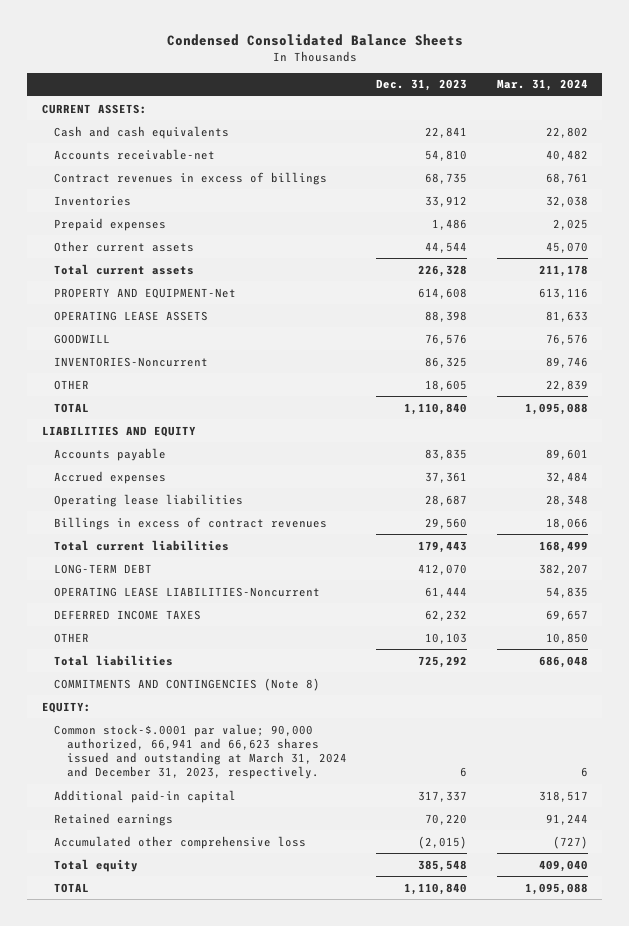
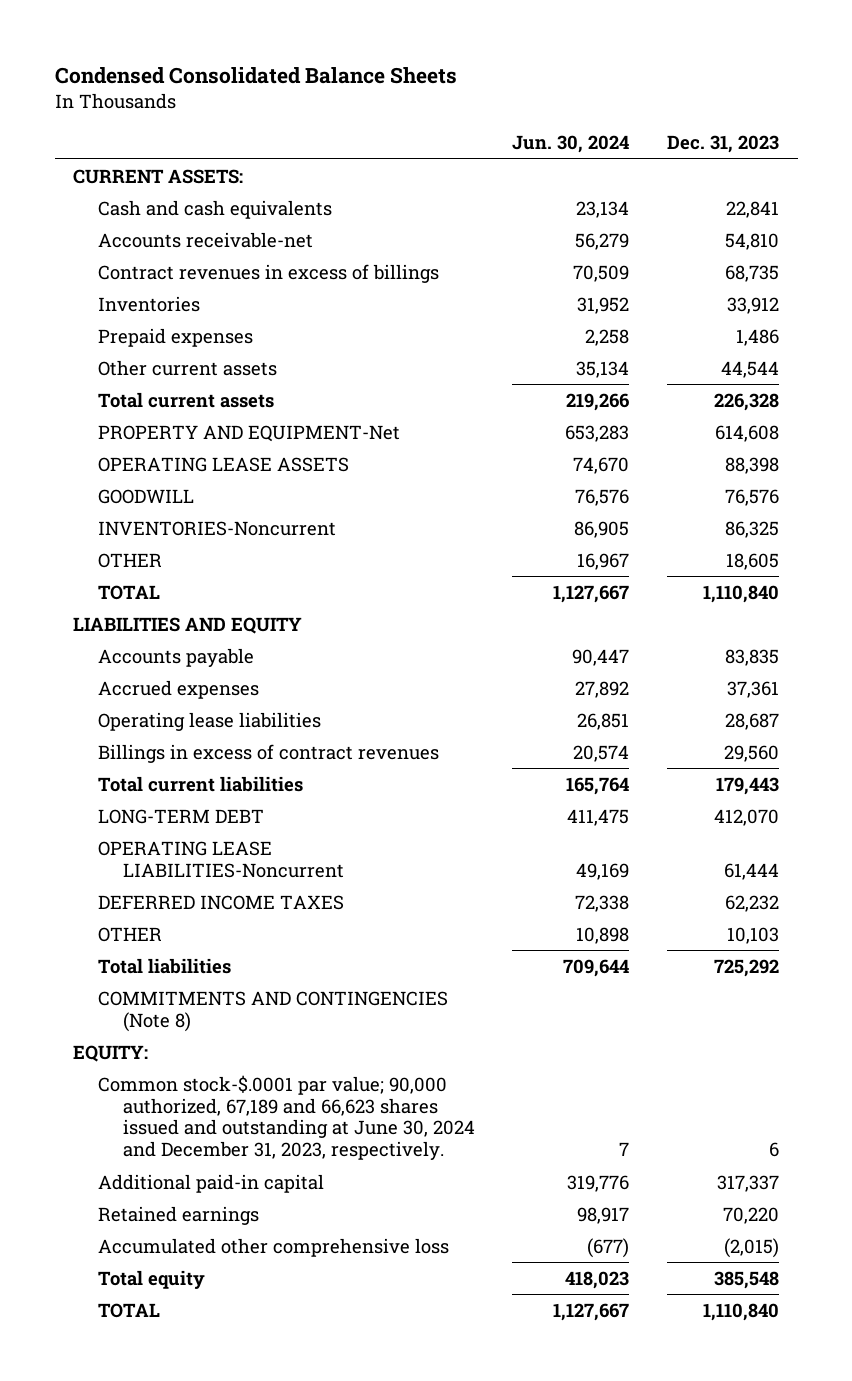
- | Dec. 31, 2023 | Mar. 31, 2024
+ | Jun. 30, 2024 | Dec. 31, 2023
- Common stock-$.0001 par value; 90,000 authorized, 66,941 and 66,623 shares issued and outstanding at March 31, 2024 and December 31, 2023, respectively. | 6 | 6
+ Common stock-$.0001 par value; 90,000 authorized, 67,189 and 66,623 shares issued and outstanding at June 30, 2024 and December 31, 2023, respectively. | 7 | 6

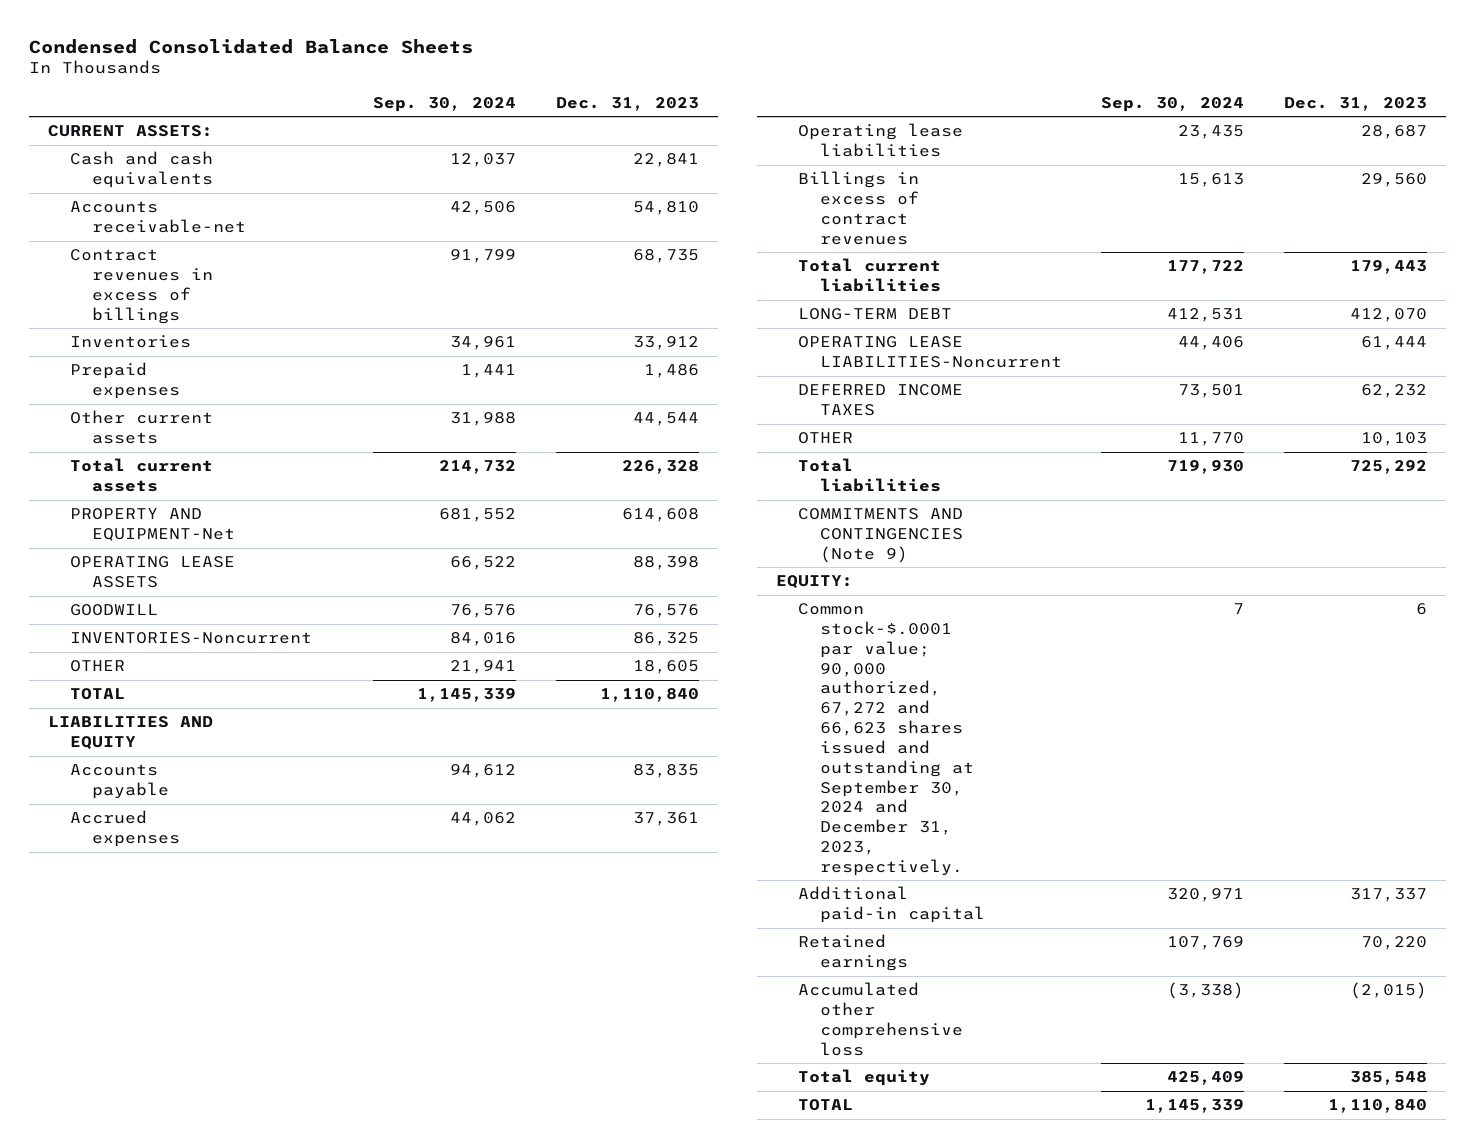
- | Jun. 30, 2024 | Dec. 31, 2023
+ | Sep. 30, 2024 | Dec. 31, 2023
- COMMITMENTS AND CONTINGENCIES (Note 8)
+ COMMITMENTS AND CONTINGENCIES (Note 9)
- Common stock-$.0001 par value; 90,000 authorized, 67,189 and 66,623 shares issued and outstanding at June 30, 2024 and December 31, 2023, respectively. | 7 | 6
+ Common stock-$.0001 par value; 90,000 authorized, 67,272 and 66,623 shares issued and outstanding at September 30, 2024 and December 31, 2023, respectively. | 7 | 6

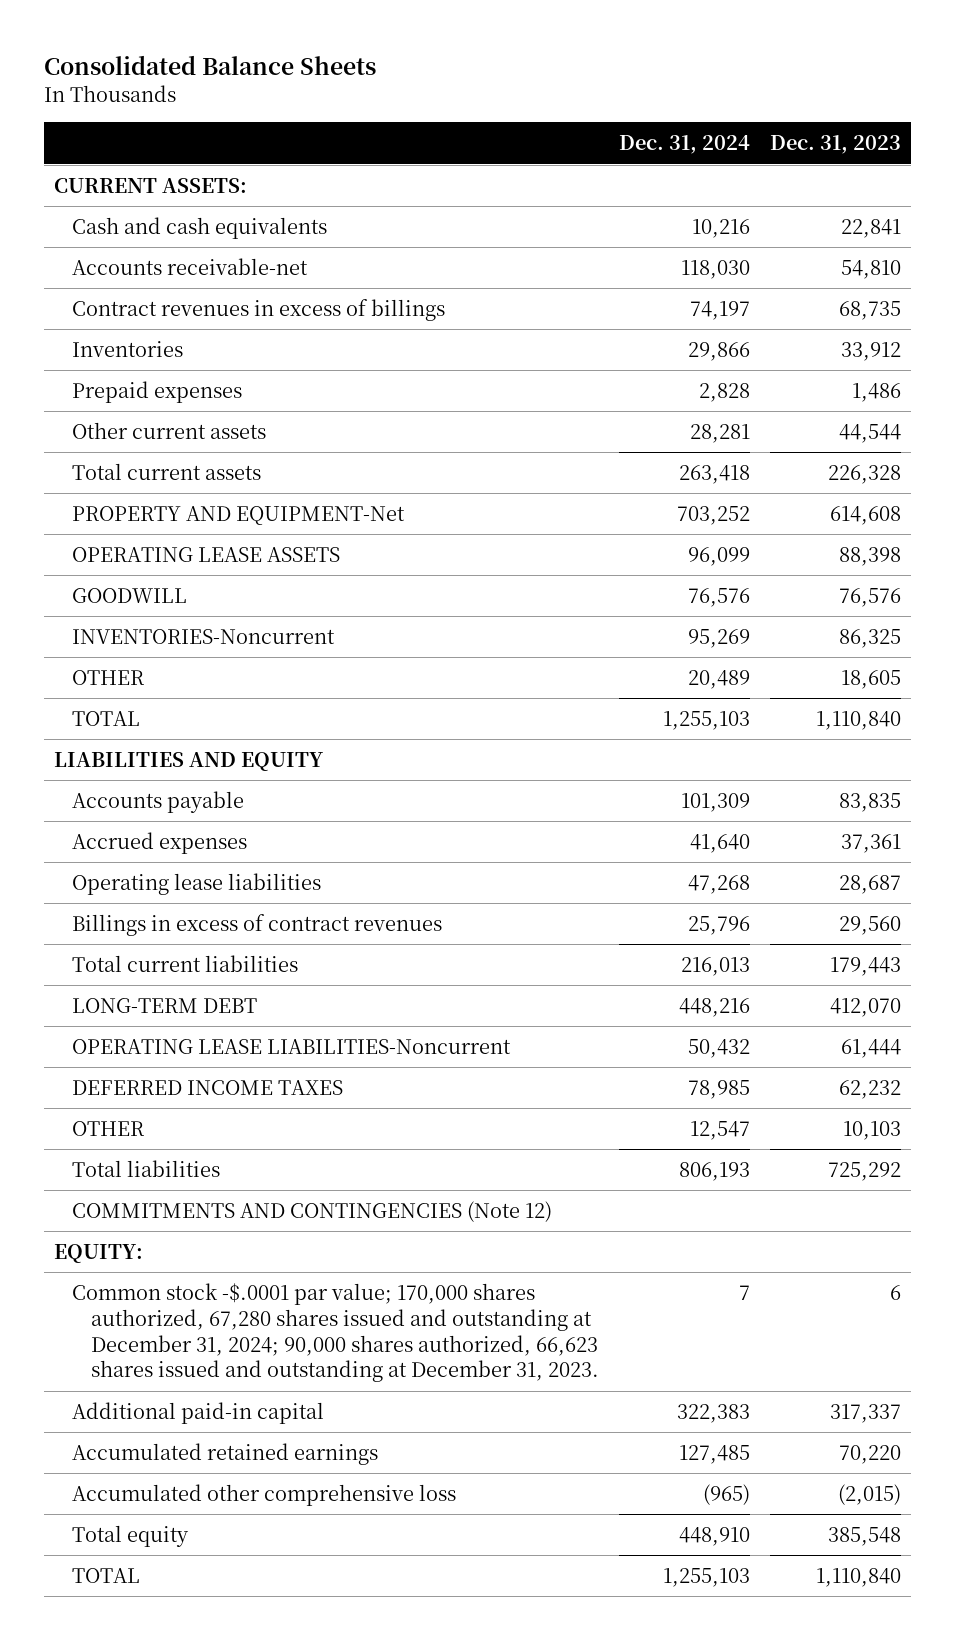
- Condensed Consolidated Balance Sheets
+ Consolidated Balance Sheets
- | Sep. 30, 2024 | Dec. 31, 2023
+ | Dec. 31, 2024 | Dec. 31, 2023
- COMMITMENTS AND CONTINGENCIES (Note 9)
+ COMMITMENTS AND CONTINGENCIES (Note 12)
- Common stock-$.0001 par value; 90,000 authorized, 67,272 and 66,623 shares issued and outstanding at September 30, 2024 and December 31, 2023, respectively. | 7 | 6
+ Common stock -$.0001 par value; 170,000 shares authorized, 67,280 shares issued and outstanding at December 31, 2024; 90,000 shares authorized, 66,623 shares issued and outstanding at December 31, 2023. | 7 | 6
- Retained earnings | 107,769 | 70,220
+ Accumulated retained earnings | 127,485 | 70,220

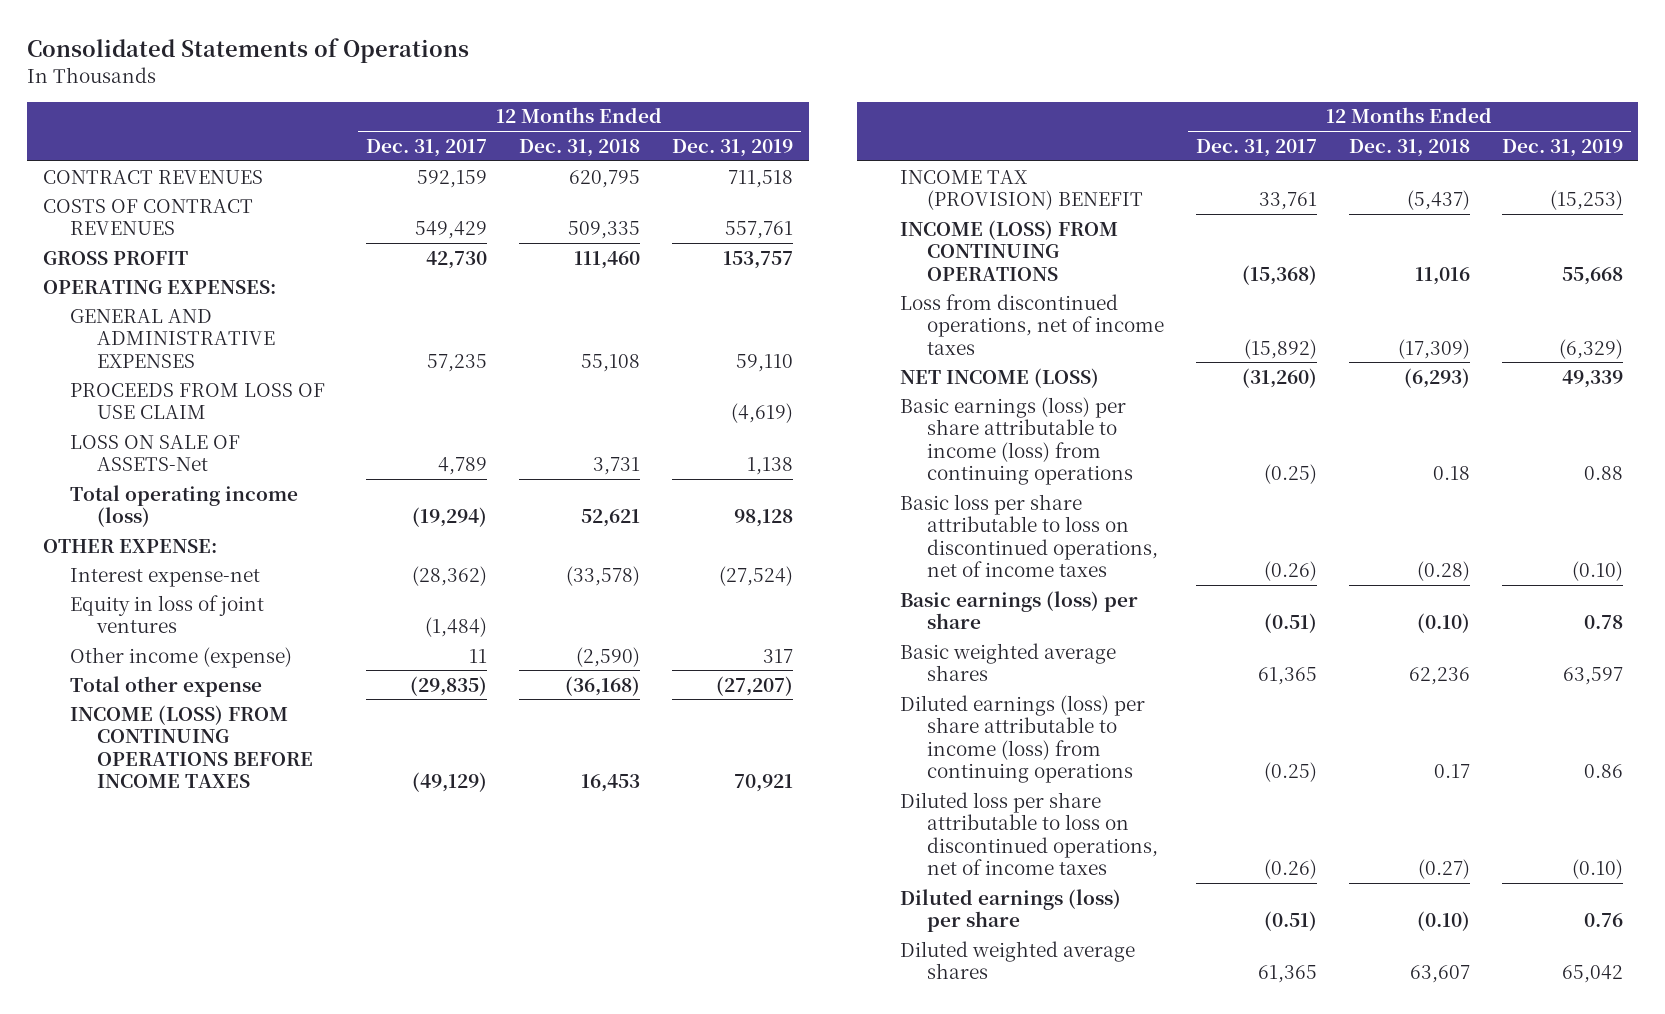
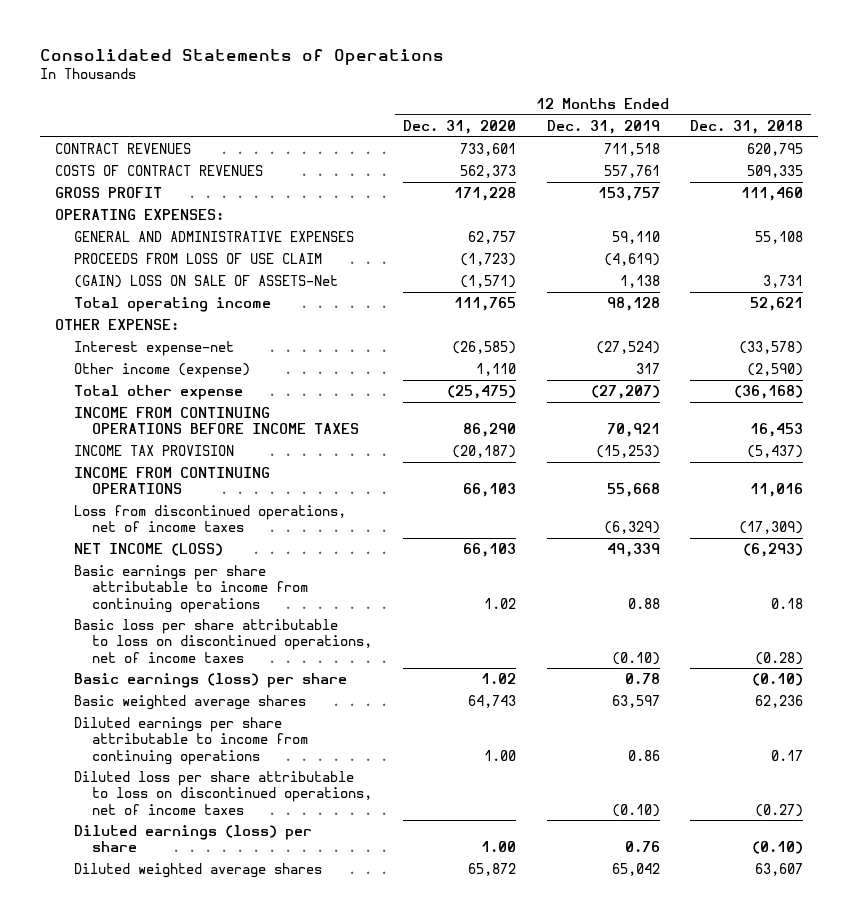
- | 12 Months Ended Dec. 31, 2017 | 12 Months Ended Dec. 31, 2018 | 12 Months Ended Dec. 31, 2019
+ | 12 Months Ended Dec. 31, 2020 | 12 Months Ended Dec. 31, 2019 | 12 Months Ended Dec. 31, 2018
- LOSS ON SALE OF ASSETS-Net | 4,789 | 3,731 | 1,138
- Total operating income (loss) | (19,294) | 52,621 | 98,128
+ (GAIN) LOSS ON SALE OF ASSETS-Net | (1,571) | 1,138 | 3,731
+ Total operating income | 111,765 | 98,128 | 52,621
- Equity in loss of joint ventures | (1,484) | |
- INCOME (LOSS) FROM CONTINUING OPERATIONS BEFORE INCOME TAXES | (49,129) | 16,453 | 70,921
- INCOME TAX (PROVISION) BENEFIT | 33,761 | (5,437) | (15,253)
- INCOME (LOSS) FROM CONTINUING OPERATIONS | (15,368) | 11,016 | 55,668
+ INCOME FROM CONTINUING OPERATIONS BEFORE INCOME TAXES | 86,290 | 70,921 | 16,453
+ INCOME TAX PROVISION | (20,187) | (15,253) | (5,437)
+ INCOME FROM CONTINUING OPERATIONS | 66,103 | 55,668 | 11,016
- Basic earnings (loss) per share attributable to income (loss) from continuing operations | (0.25) | 0.18 | 0.88
+ Basic earnings per share attributable to income from continuing operations | 1.02 | 0.88 | 0.18
- Diluted earnings (loss) per share attributable to income (loss) from continuing operations | (0.25) | 0.17 | 0.86
+ Diluted earnings per share attributable to income from continuing operations | 1.00 | 0.86 | 0.17

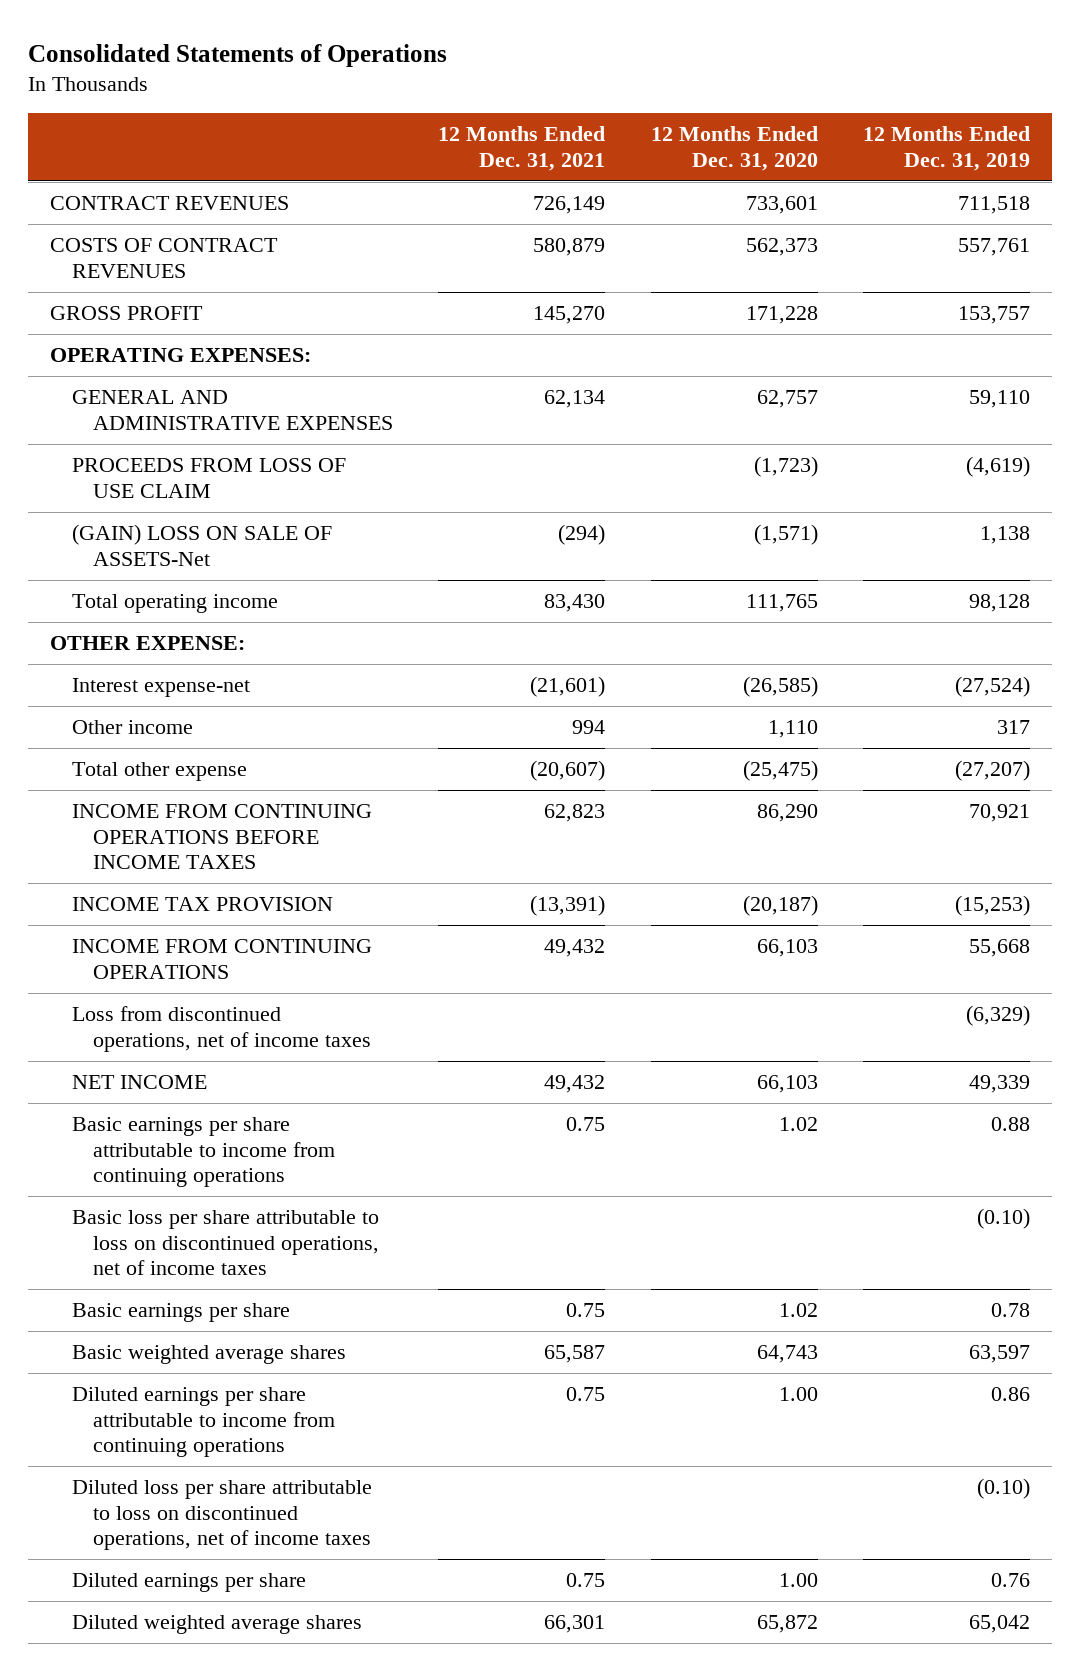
- | 12 Months Ended Dec. 31, 2020 | 12 Months Ended Dec. 31, 2019 | 12 Months Ended Dec. 31, 2018
+ | 12 Months Ended Dec. 31, 2021 | 12 Months Ended Dec. 31, 2020 | 12 Months Ended Dec. 31, 2019
- Other income (expense) | 1,110 | 317 | (2,590)
+ Other income | 994 | 1,110 | 317
- NET INCOME (LOSS) | 66,103 | 49,339 | (6,293)
+ NET INCOME | 49,432 | 66,103 | 49,339
- Basic earnings (loss) per share | 1.02 | 0.78 | (0.10)
+ Basic earnings per share | 0.75 | 1.02 | 0.78
- Diluted earnings (loss) per share | 1.00 | 0.76 | (0.10)
+ Diluted earnings per share | 0.75 | 1.00 | 0.76

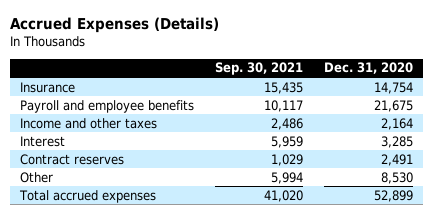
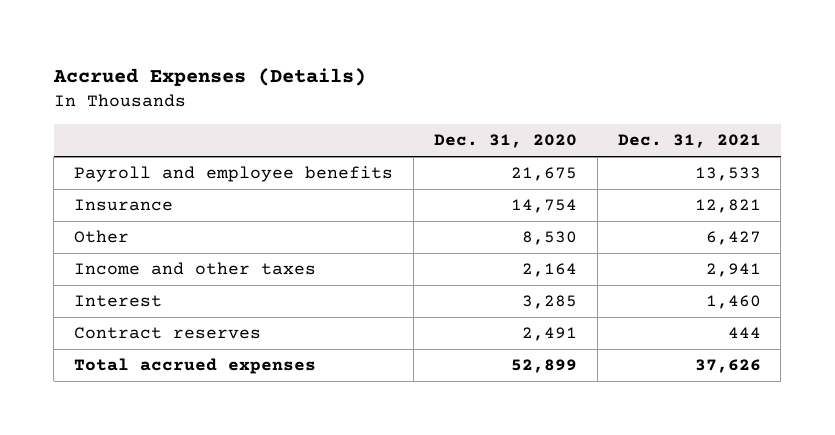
- | Sep. 30, 2021 | Dec. 31, 2020
+ | Dec. 31, 2020 | Dec. 31, 2021
moved down: Insurance | 14,754 | 12,821
moved up: Other | 8,530 | 6,427

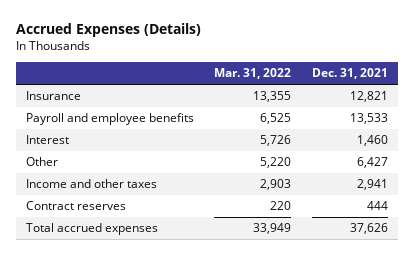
- | Dec. 31, 2020 | Dec. 31, 2021
+ | Mar. 31, 2022 | Dec. 31, 2021
moved down: Payroll and employee benefits | 6,525 | 13,533
moved up: Interest | 5,726 | 1,460

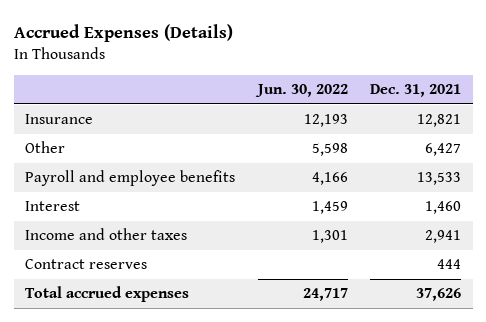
- | Mar. 31, 2022 | Dec. 31, 2021
+ | Jun. 30, 2022 | Dec. 31, 2021
moved up: Other | 5,598 | 6,427

